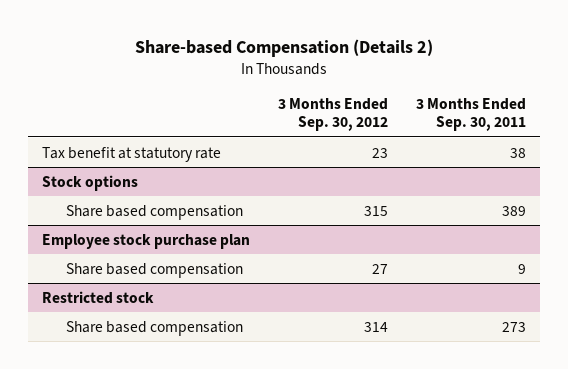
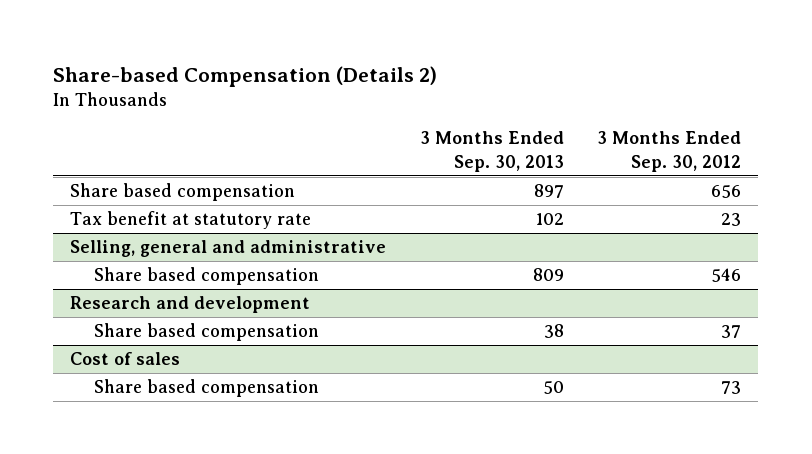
- | 3 Months Ended Sep. 30, 2012 | 3 Months Ended Sep. 30, 2011
+ | 3 Months Ended Sep. 30, 2013 | 3 Months Ended Sep. 30, 2012
+ Share based compensation | 897 | 656
- Stock options
- Share based compensation | 315 | 389
- Employee stock purchase plan
- Share based compensation | 27 | 9
- Restricted stock
- Share based compensation | 314 | 273
+ Selling, general and administrative
+ Share based compensation | 809 | 546
+ Research and development
+ Share based compensation | 38 | 37
+ Cost of sales
+ Share based compensation | 50 | 73

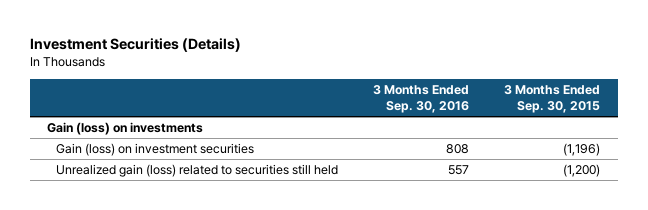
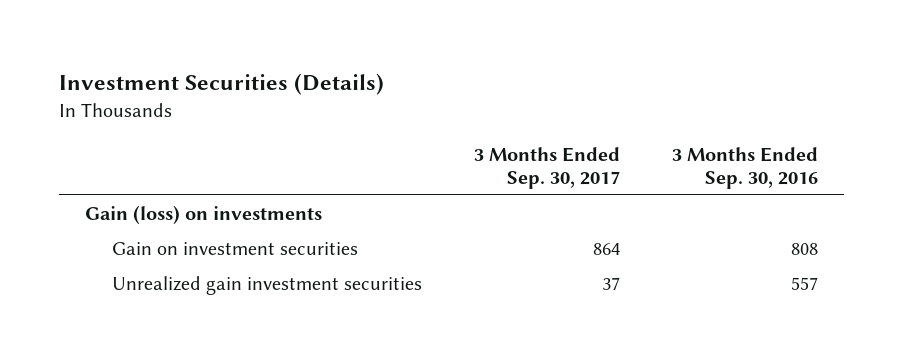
- | 3 Months Ended Sep. 30, 2016 | 3 Months Ended Sep. 30, 2015
+ | 3 Months Ended Sep. 30, 2017 | 3 Months Ended Sep. 30, 2016
- Gain (loss) on investment securities | 808 | (1,196)
- Unrealized gain (loss) related to securities still held | 557 | (1,200)
+ Gain on investment securities | 864 | 808
+ Unrealized gain investment securities | 37 | 557

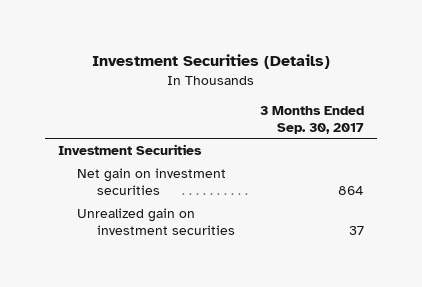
- | 3 Months Ended Sep. 30, 2017 | 3 Months Ended Sep. 30, 2016
+ | 3 Months Ended Sep. 30, 2017
- Gain (loss) on investments
- Gain on investment securities | 864 | 808
- Unrealized gain investment securities | 37 | 557
+ Investment Securities
+ Net gain on investment securities | 864
+ Unrealized gain on investment securities | 37

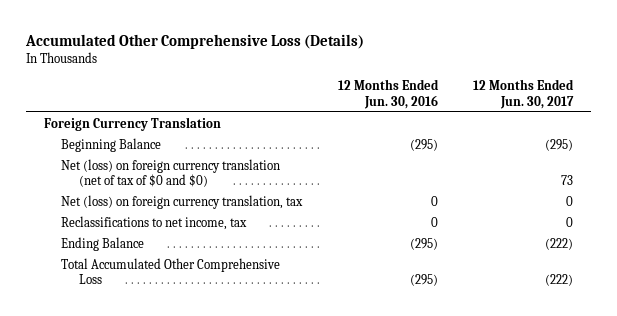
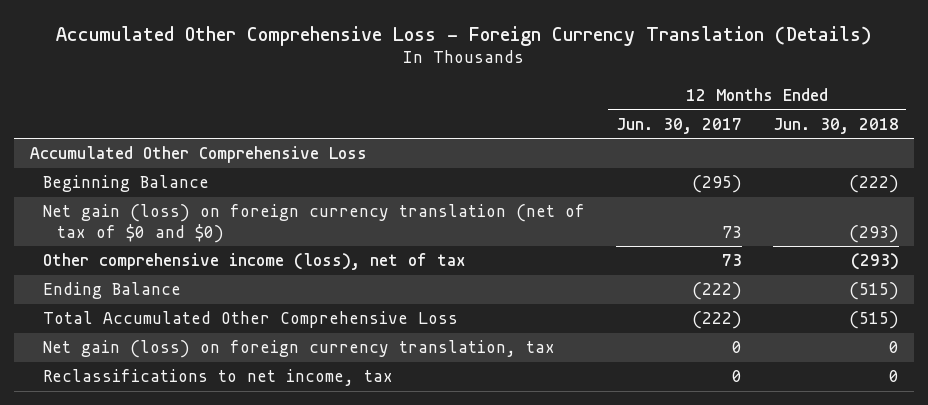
- Accumulated Other Comprehensive Loss (Details)
+ Accumulated Other Comprehensive Loss - Foreign Currency Translation (Details)
- | 12 Months Ended Jun. 30, 2016 | 12 Months Ended Jun. 30, 2017
+ | 12 Months Ended Jun. 30, 2017 | 12 Months Ended Jun. 30, 2018
- Foreign Currency Translation
+ Accumulated Other Comprehensive Loss
- Net (loss) on foreign currency translation (net of tax of $0 and $0) | | 73
- Net (loss) on foreign currency translation, tax | 0 | 0
+ Net gain (loss) on foreign currency translation (net of tax of $0 and $0) | 73 | (293)
+ Other comprehensive income (loss), net of tax | 73 | (293)
+ Net gain (loss) on foreign currency translation, tax | 0 | 0
moved down: Reclassifications to net income, tax | 0 | 0

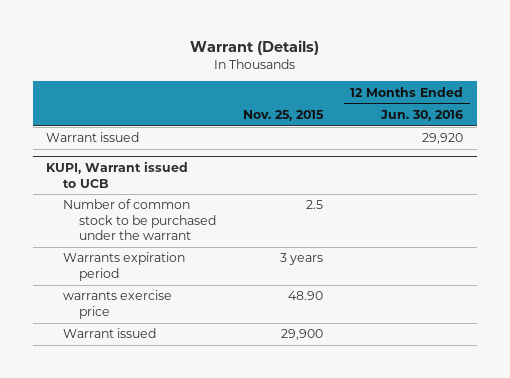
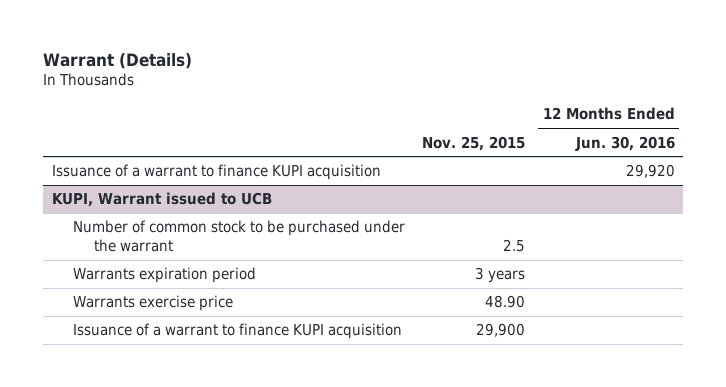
- Warrant issued | | 29,920
+ Issuance of a warrant to finance KUPI acquisition | | 29,920
@ KUPI, Warrant issued to UCB
- warrants exercise price | 48.90 |
- Warrant issued | 29,900 |
+ Warrants exercise price | 48.90 |
+ Issuance of a warrant to finance KUPI acquisition | 29,900 |

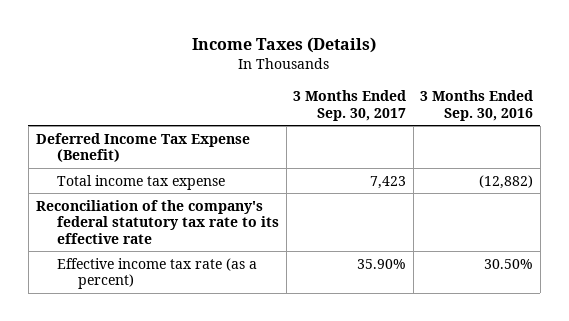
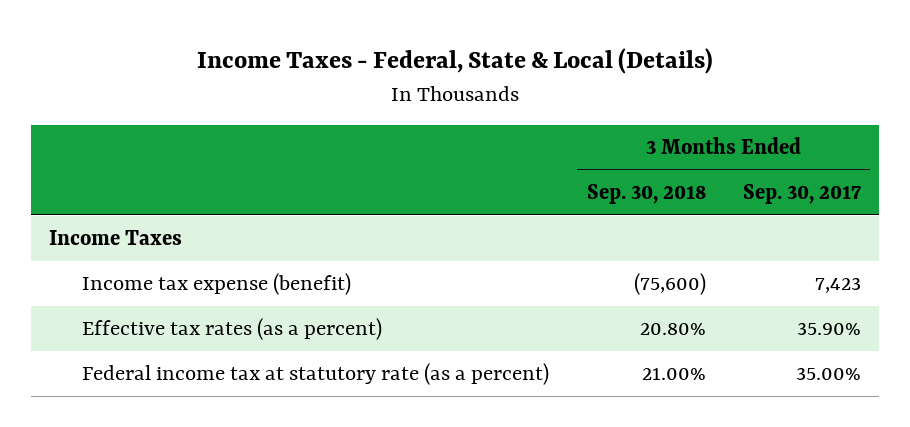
- Income Taxes (Details)
+ Income Taxes - Federal, State & Local (Details)
- | 3 Months Ended Sep. 30, 2017 | 3 Months Ended Sep. 30, 2016
+ | 3 Months Ended Sep. 30, 2018 | 3 Months Ended Sep. 30, 2017
- Deferred Income Tax Expense (Benefit)
- Total income tax expense | 7,423 | (12,882)
- Reconciliation of the company's federal statutory tax rate to its effective rate
- Effective income tax rate (as a percent) | 35.90% | 30.50%
+ Income Taxes
+ Income tax expense (benefit) | (75,600) | 7,423
+ Effective tax rates (as a percent) | 20.80% | 35.90%
+ Federal income tax at statutory rate (as a percent) | 21.00% | 35.00%

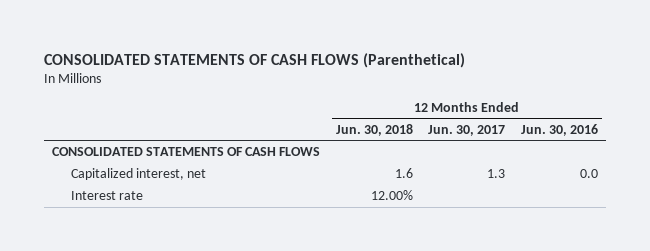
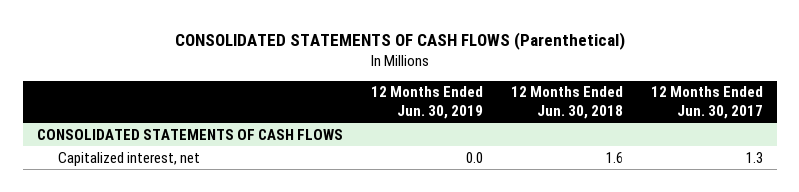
- | 12 Months Ended Jun. 30, 2018 | 12 Months Ended Jun. 30, 2017 | 12 Months Ended Jun. 30, 2016
+ | 12 Months Ended Jun. 30, 2019 | 12 Months Ended Jun. 30, 2018 | 12 Months Ended Jun. 30, 2017
- Interest rate | 12.00% | |

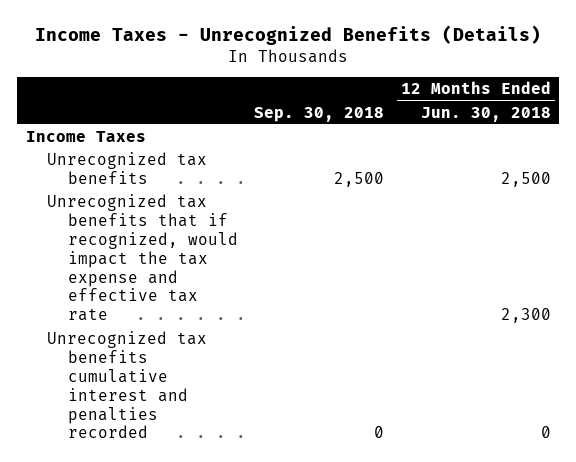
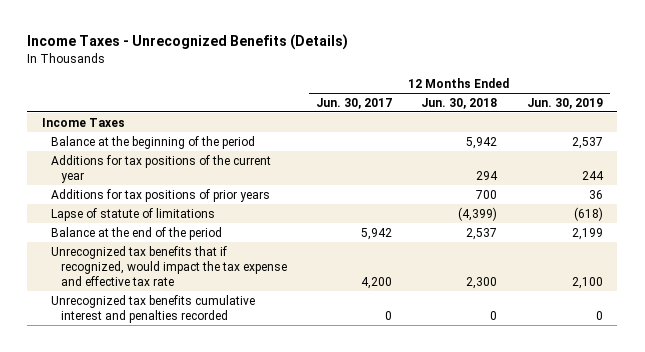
- | Sep. 30, 2018 | 12 Months Ended Jun. 30, 2018
+ | 12 Months Ended Jun. 30, 2017 | 12 Months Ended Jun. 30, 2018 | 12 Months Ended Jun. 30, 2019
- Unrecognized tax benefits | 2,500 | 2,500
+ Balance at the beginning of the period | | 5,942 | 2,537
+ Additions for tax positions of the current year | | 294 | 244
+ Additions for tax positions of prior years | | 700 | 36
+ Lapse of statute of limitations | | (4,399) | (618)
+ Balance at the end of the period | 5,942 | 2,537 | 2,199

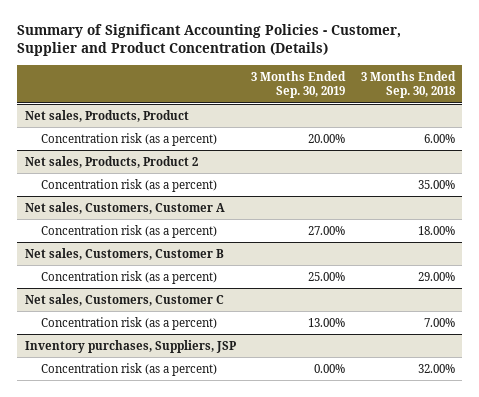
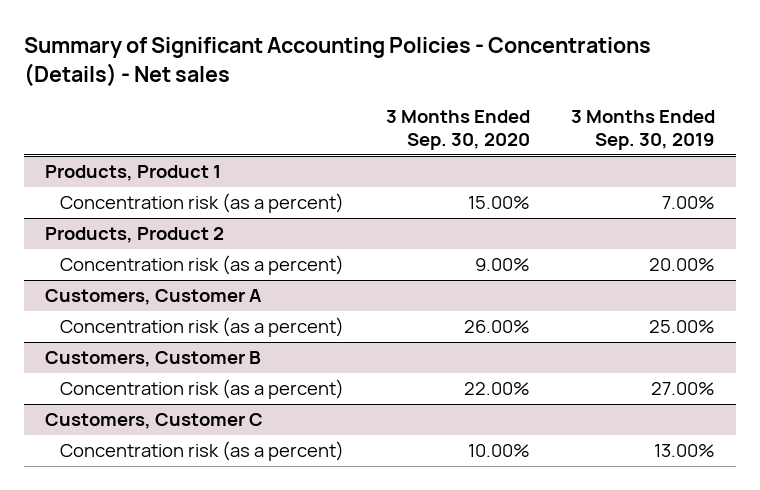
- Summary of Significant Accounting Policies - Customer, Supplier and Product Concentration (Details)
+ Summary of Significant Accounting Policies - Concentrations (Details) - Net sales
- | 3 Months Ended Sep. 30, 2019 | 3 Months Ended Sep. 30, 2018
+ | 3 Months Ended Sep. 30, 2020 | 3 Months Ended Sep. 30, 2019
- Net sales, Products, Product
+ Products, Product 1
+ Concentration risk (as a percent) | 15.00% | 7.00%
+ Products, Product 2
- Net sales, Products, Product 2
- Concentration risk (as a percent) | | 35.00%
- Net sales, Customers, Customer A
- Concentration risk (as a percent) | 27.00% | 18.00%
- Net sales, Customers, Customer B
+ Customers, Customer A
- Net sales, Customers, Customer C
+ Customers, Customer B
+ Concentration risk (as a percent) | 22.00% | 27.00%
+ Customers, Customer C
- Inventory purchases, Suppliers, JSP
- Concentration risk (as a percent) | 0.00% | 32.00%

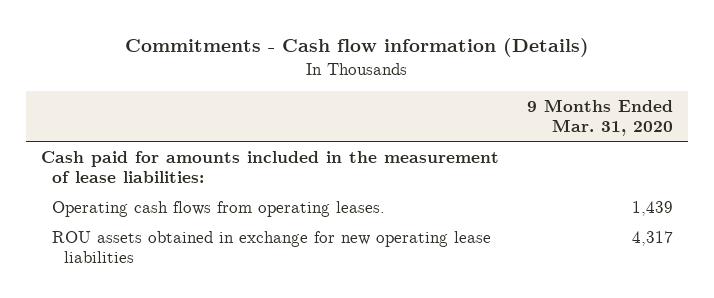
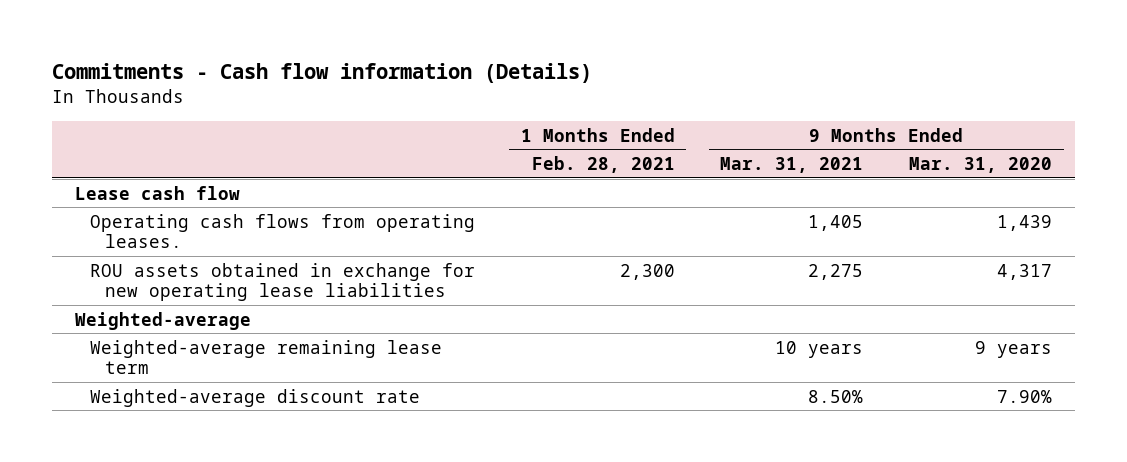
- | 9 Months Ended Mar. 31, 2020
+ | 1 Months Ended Feb. 28, 2021 | 9 Months Ended Mar. 31, 2021 | 9 Months Ended Mar. 31, 2020
- Cash paid for amounts included in the measurement of lease liabilities:
+ Lease cash flow
+ Weighted-average
+ Weighted-average remaining lease term | | 10 years | 9 years
+ Weighted-average discount rate | | 8.50% | 7.90%

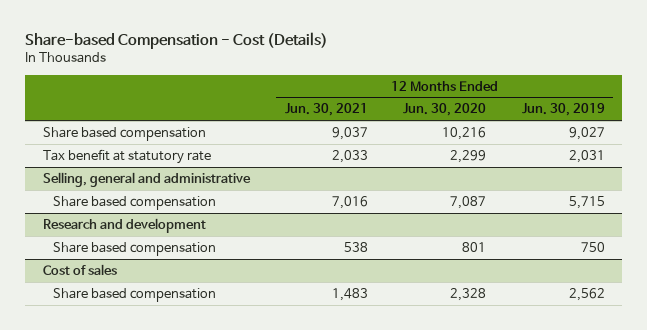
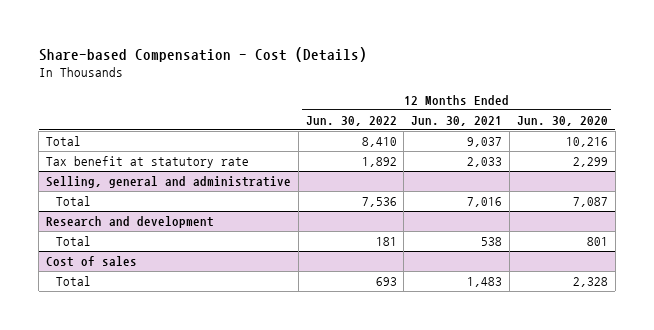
- | 12 Months Ended Jun. 30, 2021 | 12 Months Ended Jun. 30, 2020 | 12 Months Ended Jun. 30, 2019
+ | 12 Months Ended Jun. 30, 2022 | 12 Months Ended Jun. 30, 2021 | 12 Months Ended Jun. 30, 2020
- Share based compensation | 9,037 | 10,216 | 9,027
+ Total | 8,410 | 9,037 | 10,216
@ Selling, general and administrative
- Share based compensation | 7,016 | 7,087 | 5,715
+ Total | 7,536 | 7,016 | 7,087
@ Research and development
- Share based compensation | 538 | 801 | 750
+ Total | 181 | 538 | 801
@ Cost of sales
- Share based compensation | 1,483 | 2,328 | 2,562
+ Total | 693 | 1,483 | 2,328

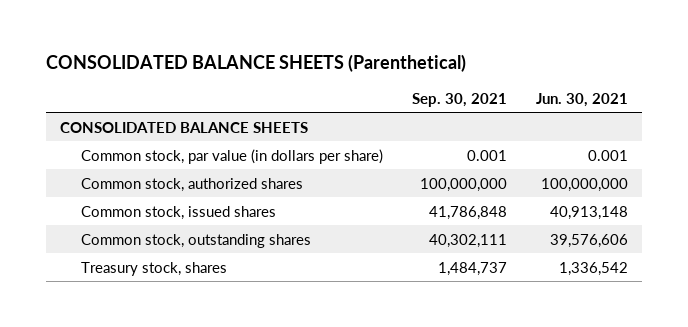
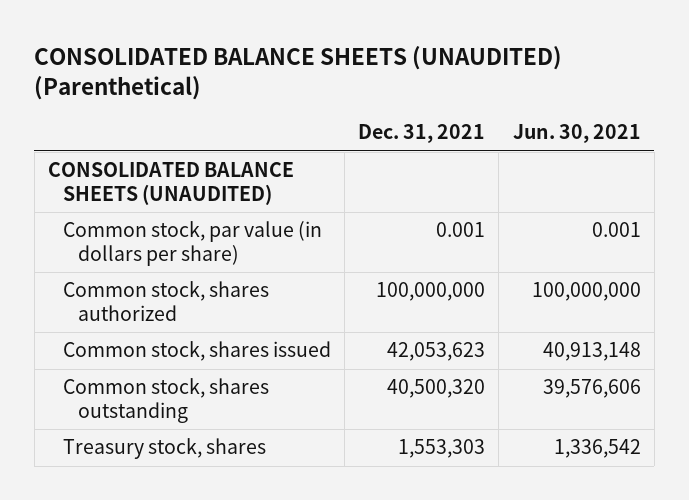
- CONSOLIDATED BALANCE SHEETS (Parenthetical)
+ CONSOLIDATED BALANCE SHEETS (UNAUDITED) (Parenthetical)
- | Sep. 30, 2021 | Jun. 30, 2021
+ | Dec. 31, 2021 | Jun. 30, 2021
- CONSOLIDATED BALANCE SHEETS
+ CONSOLIDATED BALANCE SHEETS (UNAUDITED)
- Common stock, authorized shares | 100,000,000 | 100,000,000
- Common stock, issued shares | 41,786,848 | 40,913,148
- Common stock, outstanding shares | 40,302,111 | 39,576,606
+ Common stock, shares authorized | 100,000,000 | 100,000,000
+ Common stock, shares issued | 42,053,623 | 40,913,148
+ Common stock, shares outstanding | 40,500,320 | 39,576,606

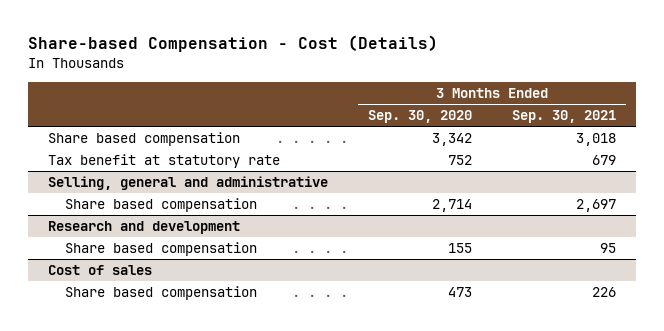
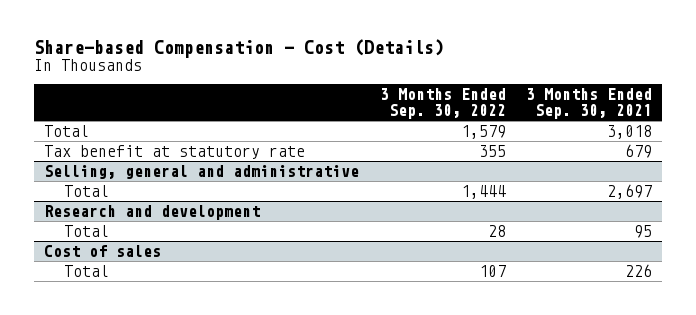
- | 3 Months Ended Sep. 30, 2020 | 3 Months Ended Sep. 30, 2021
+ | 3 Months Ended Sep. 30, 2022 | 3 Months Ended Sep. 30, 2021
- Share based compensation | 3,342 | 3,018
+ Total | 1,579 | 3,018
@ Selling, general and administrative
- Share based compensation | 2,714 | 2,697
+ Total | 1,444 | 2,697
@ Research and development
- Share based compensation | 155 | 95
+ Total | 28 | 95
@ Cost of sales
- Share based compensation | 473 | 226
+ Total | 107 | 226

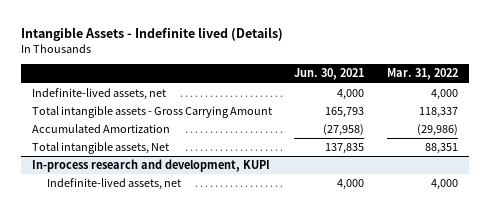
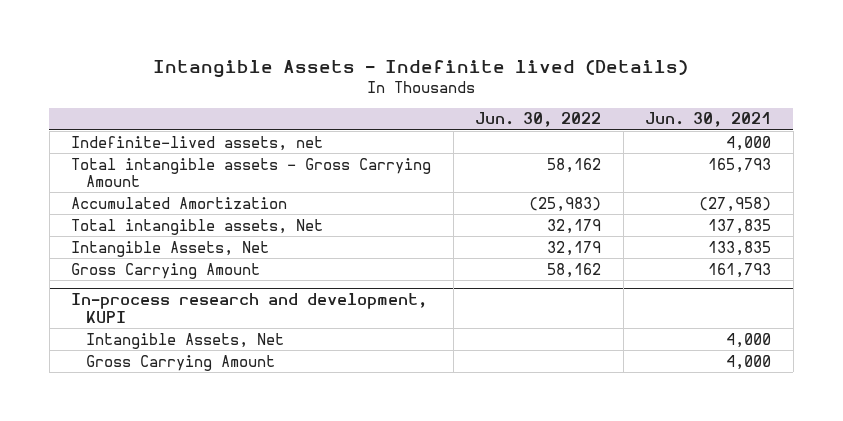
- | Jun. 30, 2021 | Mar. 31, 2022
+ | Jun. 30, 2022 | Jun. 30, 2021
+ Intangible Assets, Net | 32,179 | 133,835
+ Gross Carrying Amount | 58,162 | 161,793
@ In-process research and development, KUPI
- Indefinite-lived assets, net | 4,000 | 4,000
+ Intangible Assets, Net | | 4,000
+ Gross Carrying Amount | | 4,000

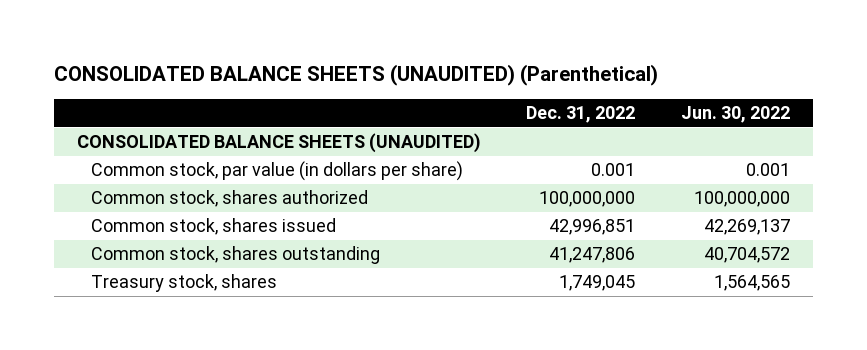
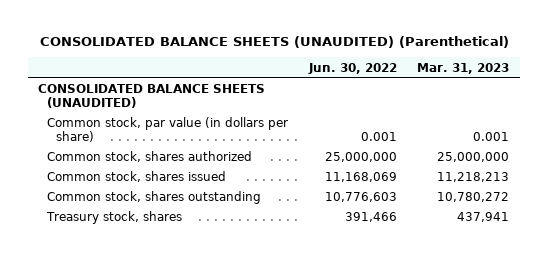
- | Dec. 31, 2022 | Jun. 30, 2022
+ | Jun. 30, 2022 | Mar. 31, 2023
- Common stock, shares authorized | 100,000,000 | 100,000,000
- Common stock, shares issued | 42,996,851 | 42,269,137
- Common stock, shares outstanding | 41,247,806 | 40,704,572
- Treasury stock, shares | 1,749,045 | 1,564,565
+ Common stock, shares authorized | 25,000,000 | 25,000,000
+ Common stock, shares issued | 11,168,069 | 11,218,213
+ Common stock, shares outstanding | 10,776,603 | 10,780,272
+ Treasury stock, shares | 391,466 | 437,941

